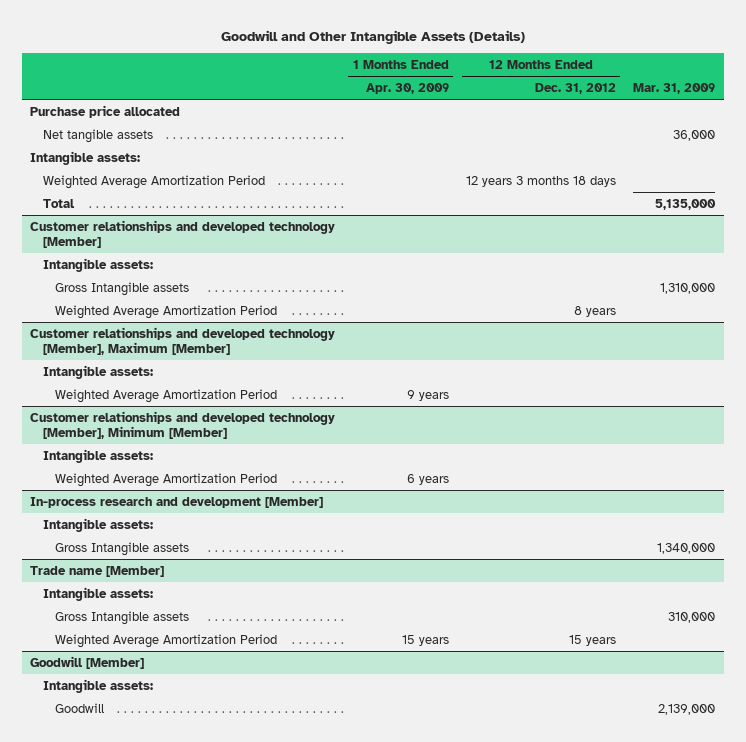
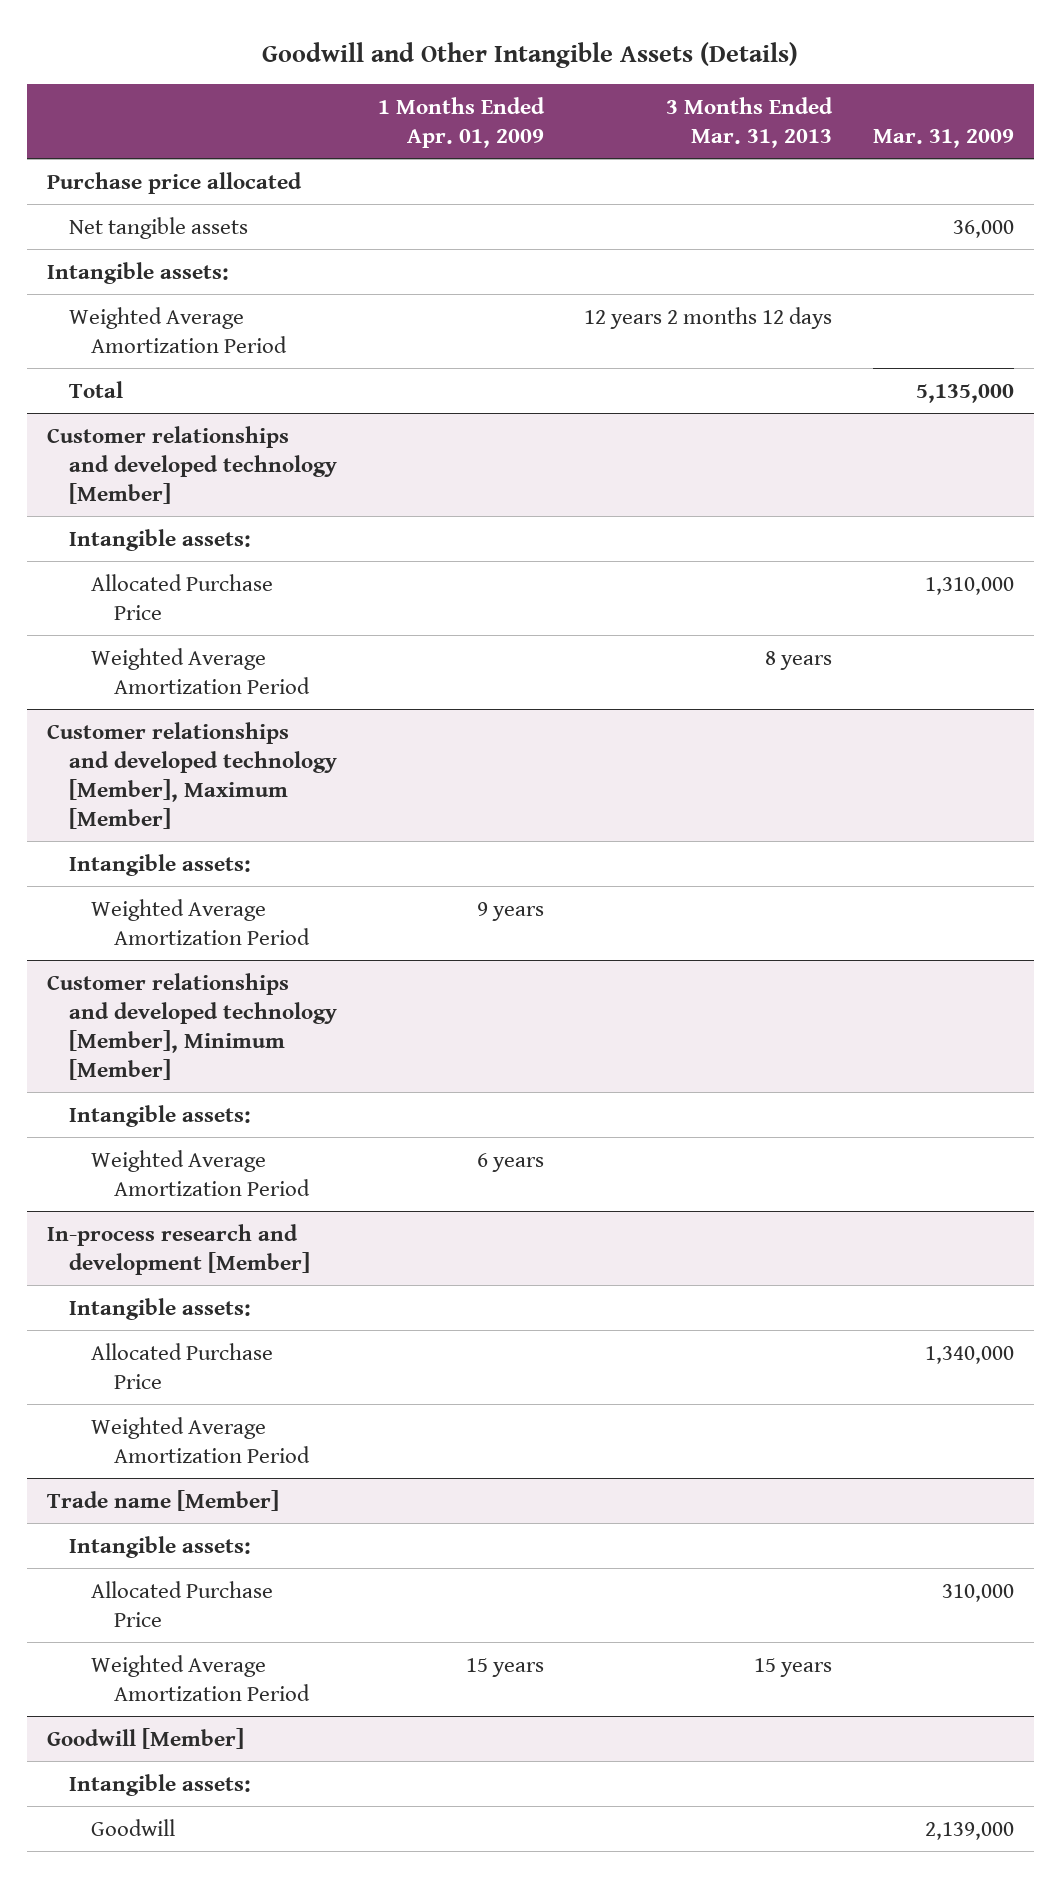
- | 1 Months Ended Apr. 30, 2009 | 12 Months Ended Dec. 31, 2012 | Mar. 31, 2009
+ | 1 Months Ended Apr. 01, 2009 | 3 Months Ended Mar. 31, 2013 | Mar. 31, 2009
@ Customer relationships and developed technology [Member]
- Gross Intangible assets | | | 1,310,000
+ Allocated Purchase Price | | | 1,310,000
@ In-process research and development [Member]
- Gross Intangible assets | | | 1,340,000
+ Allocated Purchase Price | | | 1,340,000
+ Weighted Average Amortization Period
@ Trade name [Member]
- Gross Intangible assets | | | 310,000
+ Allocated Purchase Price | | | 310,000

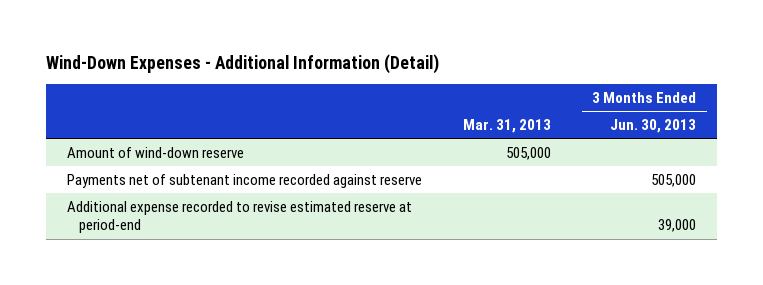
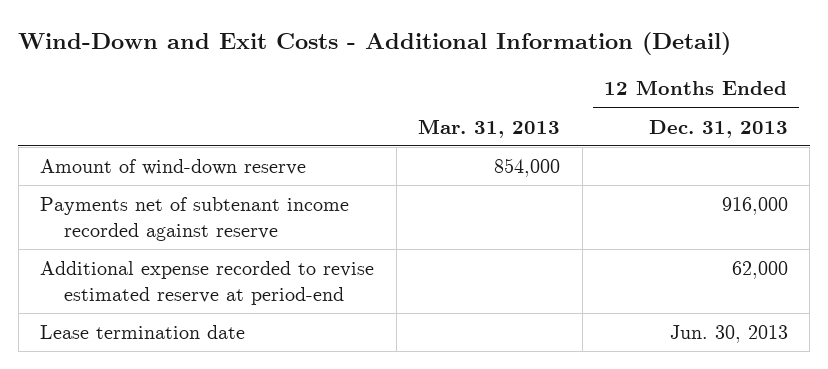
- Wind-Down Expenses - Additional Information (Detail)
+ Wind-Down and Exit Costs - Additional Information (Detail)
- | Mar. 31, 2013 | 3 Months Ended Jun. 30, 2013
+ | Mar. 31, 2013 | 12 Months Ended Dec. 31, 2013
- Amount of wind-down reserve | 505,000 |
+ Amount of wind-down reserve | 854,000 |
+ Lease termination date | | Jun. 30, 2013

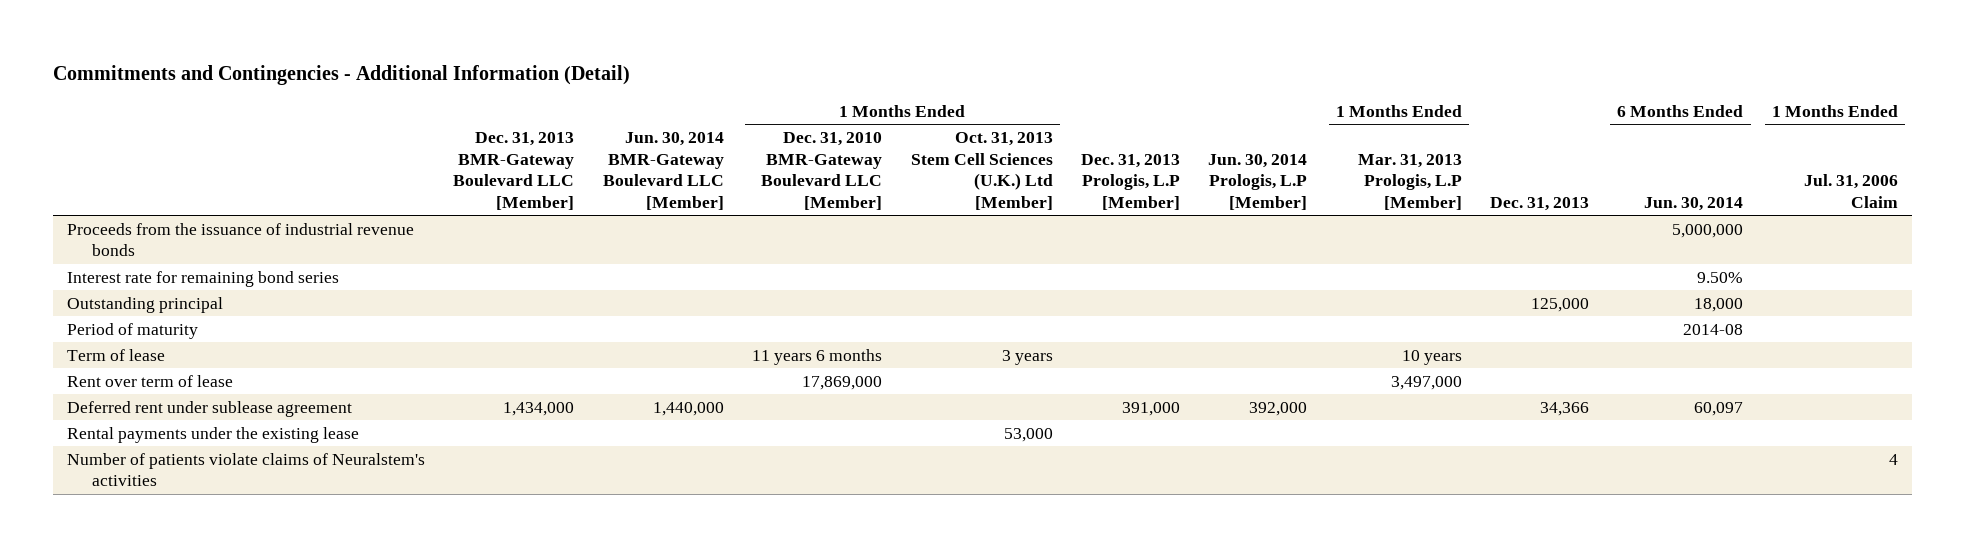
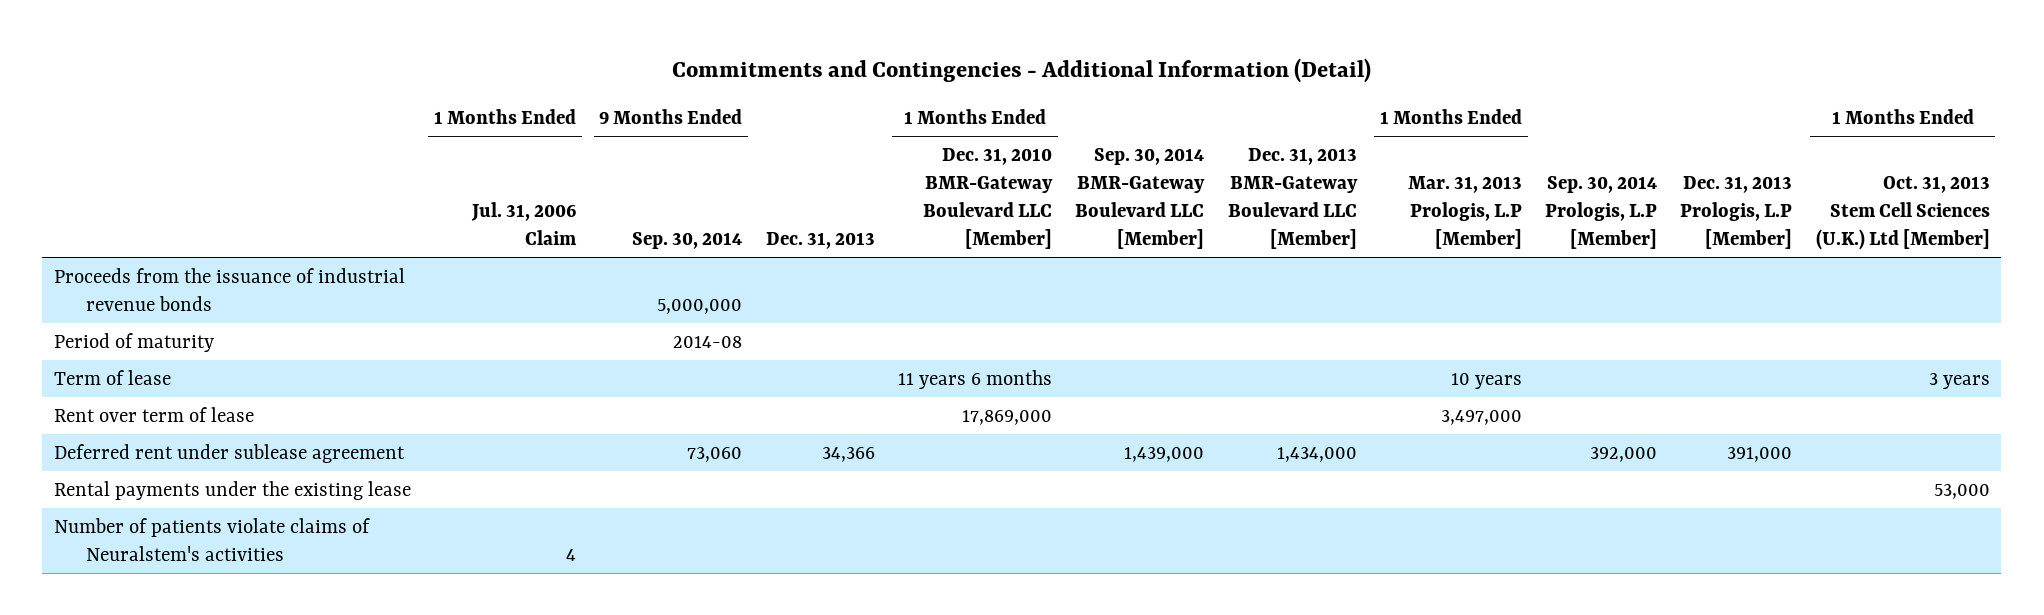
- | Dec. 31, 2013 BMR-Gateway Boulevard LLC [Member] | Jun. 30, 2014 BMR-Gateway Boulevard LLC [Member] | 1 Months Ended Dec. 31, 2010 BMR-Gateway Boulevard LLC [Member] | 1 Months Ended Oct. 31, 2013 Stem Cell Sciences (U.K.) Ltd [Member] | Dec. 31, 2013 Prologis, L.P [Member] | Jun. 30, 2014 Prologis, L.P [Member] | 1 Months Ended Mar. 31, 2013 Prologis, L.P [Member] | Dec. 31, 2013 | 6 Months Ended Jun. 30, 2014 | 1 Months Ended Jul. 31, 2006 Claim
+ | 1 Months Ended Jul. 31, 2006 Claim | 9 Months Ended Sep. 30, 2014 | Dec. 31, 2013 | 1 Months Ended Dec. 31, 2010 BMR-Gateway Boulevard LLC [Member] | Sep. 30, 2014 BMR-Gateway Boulevard LLC [Member] | Dec. 31, 2013 BMR-Gateway Boulevard LLC [Member] | 1 Months Ended Mar. 31, 2013 Prologis, L.P [Member] | Sep. 30, 2014 Prologis, L.P [Member] | Dec. 31, 2013 Prologis, L.P [Member] | 1 Months Ended Oct. 31, 2013 Stem Cell Sciences (U.K.) Ltd [Member]
- Interest rate for remaining bond series | | | | | | | | | 9.50% |
- Outstanding principal | | | | | | | | 125,000 | 18,000 |

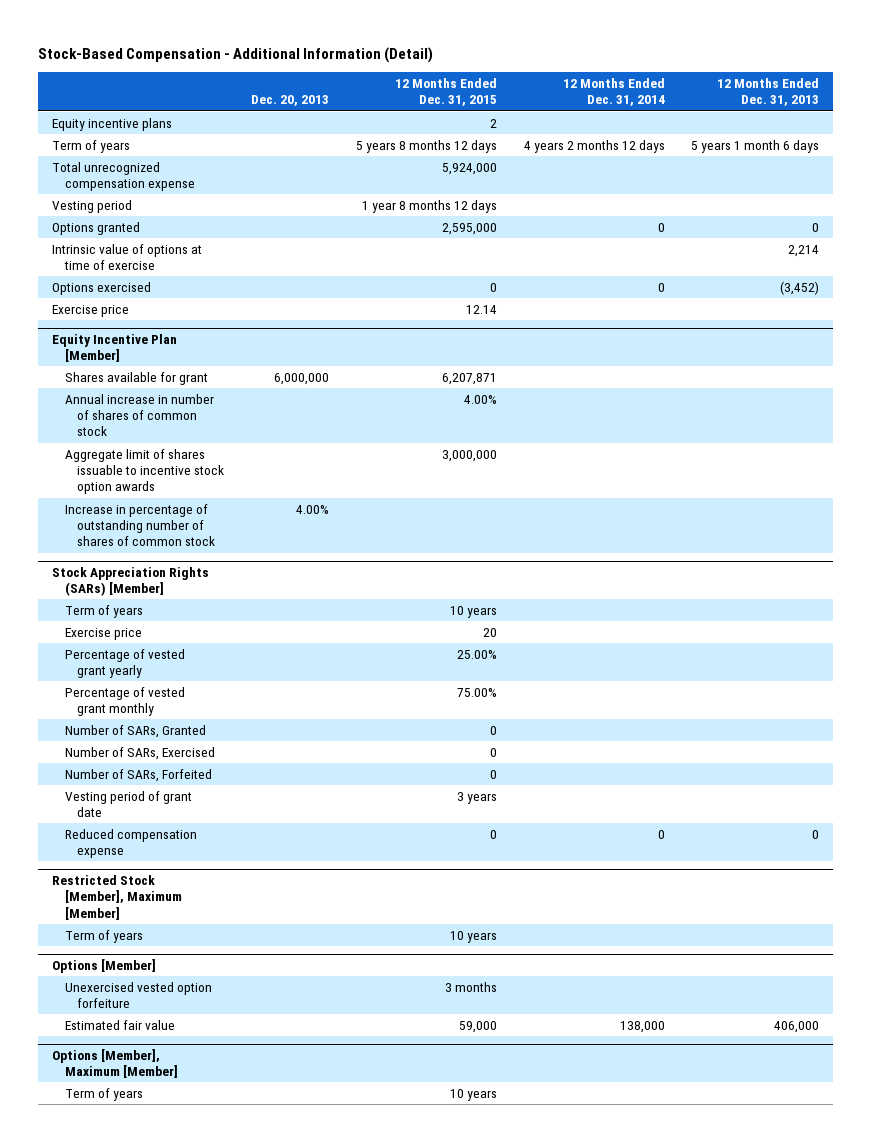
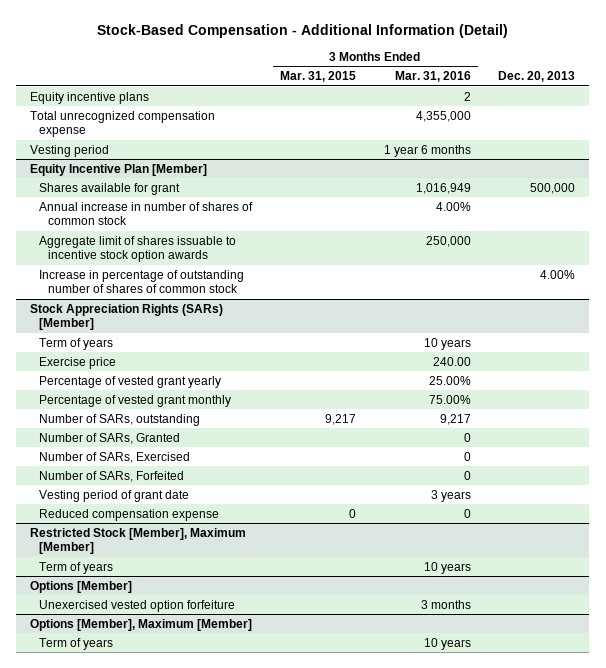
- | Dec. 20, 2013 | 12 Months Ended Dec. 31, 2015 | 12 Months Ended Dec. 31, 2014 | 12 Months Ended Dec. 31, 2013
+ | 3 Months Ended Mar. 31, 2015 | 3 Months Ended Mar. 31, 2016 | Dec. 20, 2013
- Term of years | | 5 years 8 months 12 days | 4 years 2 months 12 days | 5 years 1 month 6 days
- Options granted | | 2,595,000 | 0 | 0
- Intrinsic value of options at time of exercise | | | | 2,214
- Options exercised | | 0 | 0 | (3,452)
- Exercise price | | 12.14 | |
@ Equity Incentive Plan [Member]
- Shares available for grant | 6,000,000 | 6,207,871 | |
+ Shares available for grant | | 1,016,949 | 500,000
@ Stock Appreciation Rights (SARs) [Member]
+ Number of SARs, outstanding | 9,217 | 9,217 |
@ Options [Member]
- Estimated fair value | | 59,000 | 138,000 | 406,000

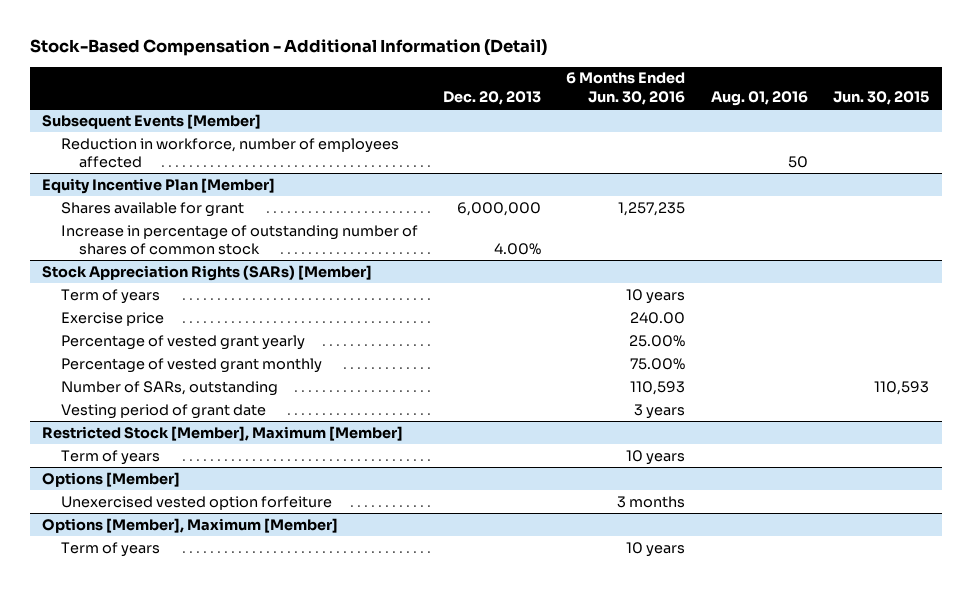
- | 3 Months Ended Mar. 31, 2015 | 3 Months Ended Mar. 31, 2016 | Dec. 20, 2013
+ | Dec. 20, 2013 | 6 Months Ended Jun. 30, 2016 | Aug. 01, 2016 | Jun. 30, 2015
- Equity incentive plans | | 2 |
- Total unrecognized compensation expense | | 4,355,000 |
- Vesting period | | 1 year 6 months |
+ Subsequent Events [Member]
+ Reduction in workforce, number of employees affected | | | 50 |
@ Equity Incentive Plan [Member]
- Shares available for grant | | 1,016,949 | 500,000
- Annual increase in number of shares of common stock | | 4.00% |
- Aggregate limit of shares issuable to incentive stock option awards | | 250,000 |
+ Shares available for grant | 6,000,000 | 1,257,235 | |
@ Stock Appreciation Rights (SARs) [Member]
- Number of SARs, Granted | | 0 |
- Number of SARs, Exercised | | 0 |
- Number of SARs, Forfeited | | 0 |
- Reduced compensation expense | 0 | 0 |

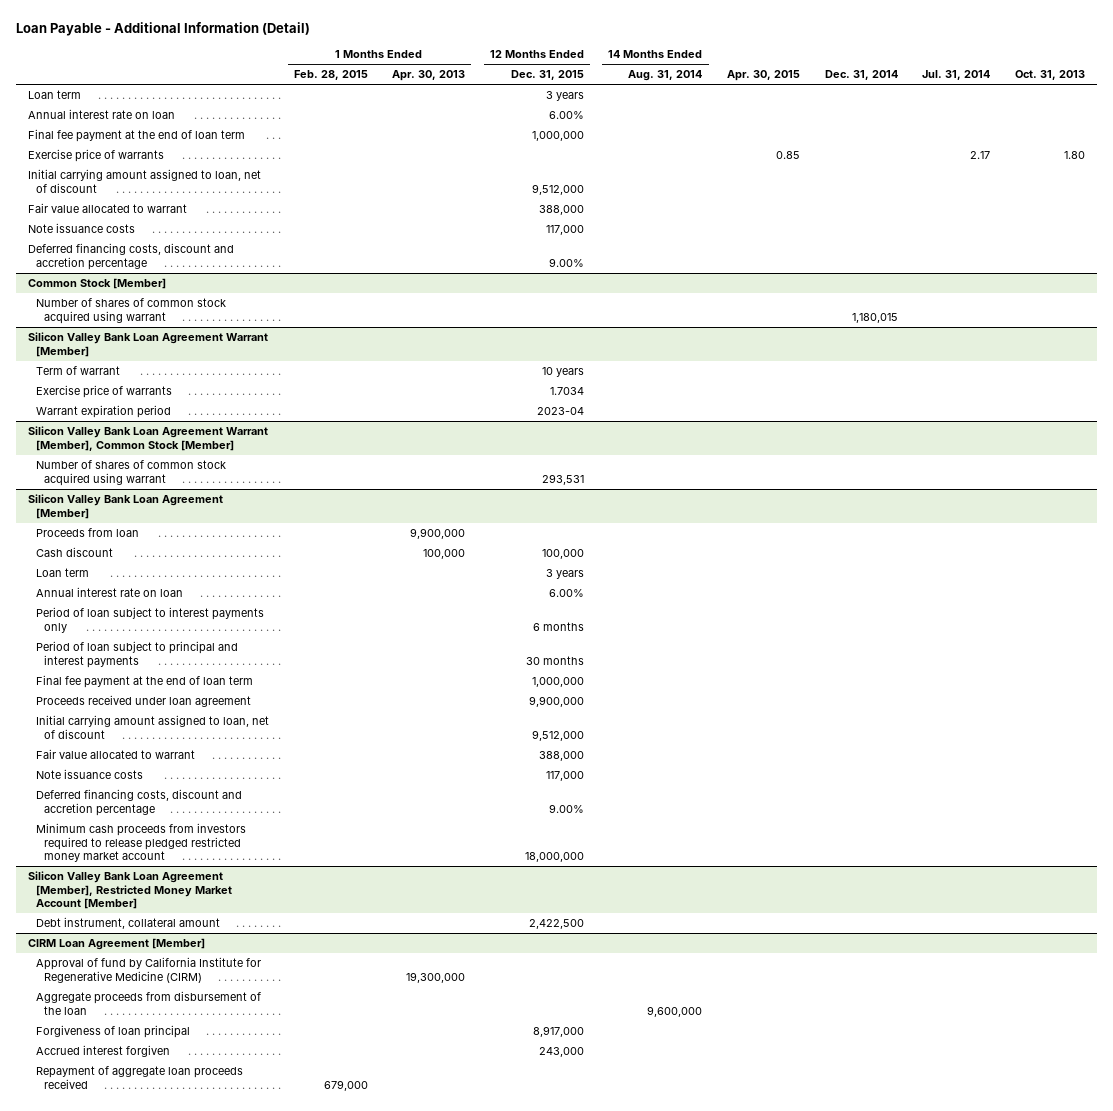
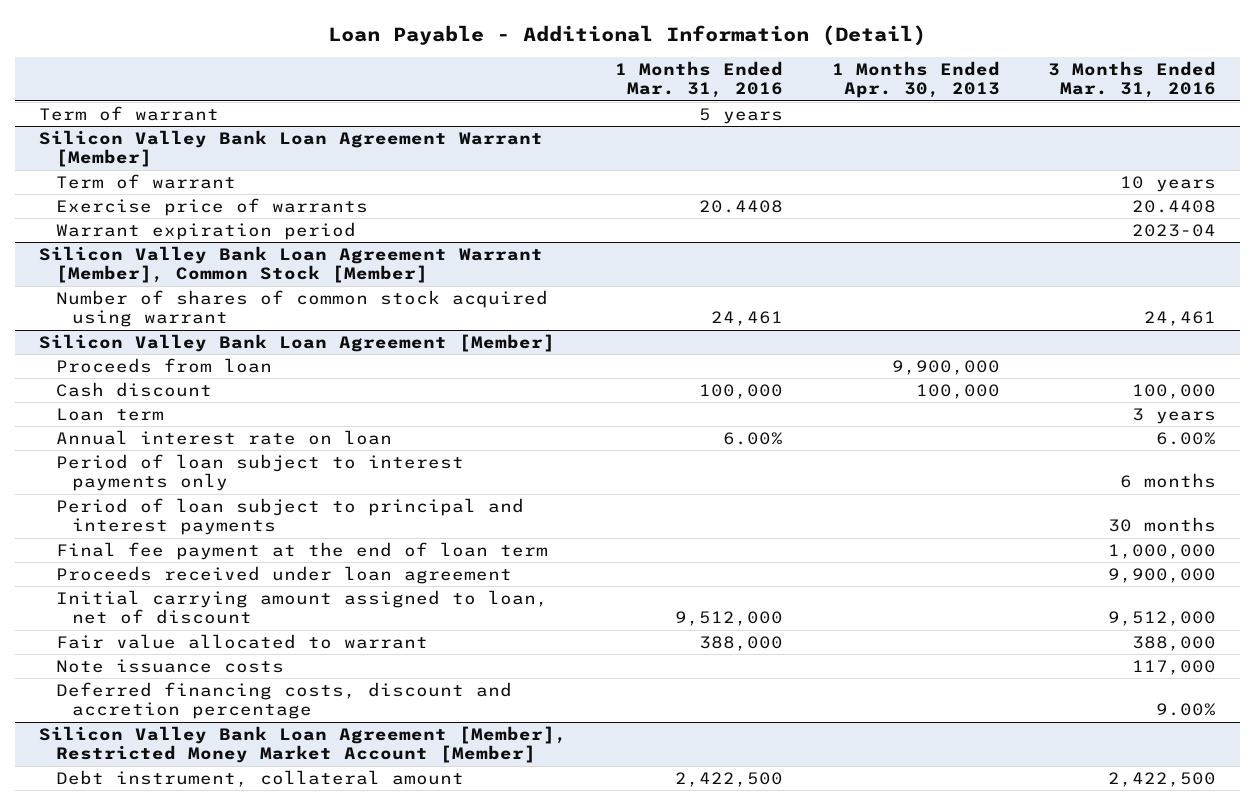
- | 1 Months Ended Feb. 28, 2015 | 1 Months Ended Apr. 30, 2013 | 12 Months Ended Dec. 31, 2015 | 14 Months Ended Aug. 31, 2014 | Apr. 30, 2015 | Dec. 31, 2014 | Jul. 31, 2014 | Oct. 31, 2013
+ | 1 Months Ended Mar. 31, 2016 | 1 Months Ended Apr. 30, 2013 | 3 Months Ended Mar. 31, 2016
- Loan term | | | 3 years | | | | |
- Annual interest rate on loan | | | 6.00% | | | | |
- Final fee payment at the end of loan term | | | 1,000,000 | | | | |
- Exercise price of warrants | | | | | 0.85 | | 2.17 | 1.80
- Initial carrying amount assigned to loan, net of discount | | | 9,512,000 | | | | |
- Fair value allocated to warrant | | | 388,000 | | | | |
- Note issuance costs | | | 117,000 | | | | |
- Deferred financing costs, discount and accretion percentage | | | 9.00% | | | | |
- Common Stock [Member]
- Number of shares of common stock acquired using warrant | | | | | | 1,180,015 | |
+ Term of warrant | 5 years | |
@ Silicon Valley Bank Loan Agreement [Member]
- Minimum cash proceeds from investors required to release pledged restricted money market account | | | 18,000,000 | | | | |
- CIRM Loan Agreement [Member]
- Approval of fund by California Institute for Regenerative Medicine (CIRM) | | 19,300,000 | | | | | |
- Aggregate proceeds from disbursement of the loan | | | | 9,600,000 | | | |
- Forgiveness of loan principal | | | 8,917,000 | | | | |
- Accrued interest forgiven | | | 243,000 | | | | |
- Repayment of aggregate loan proceeds received | 679,000 | | | | | | |

